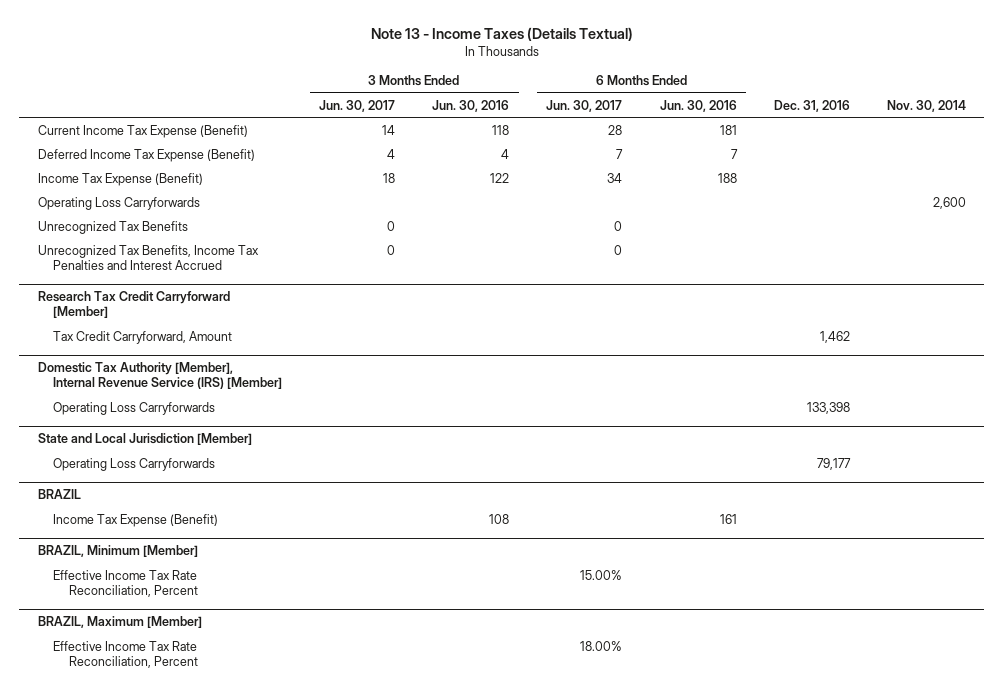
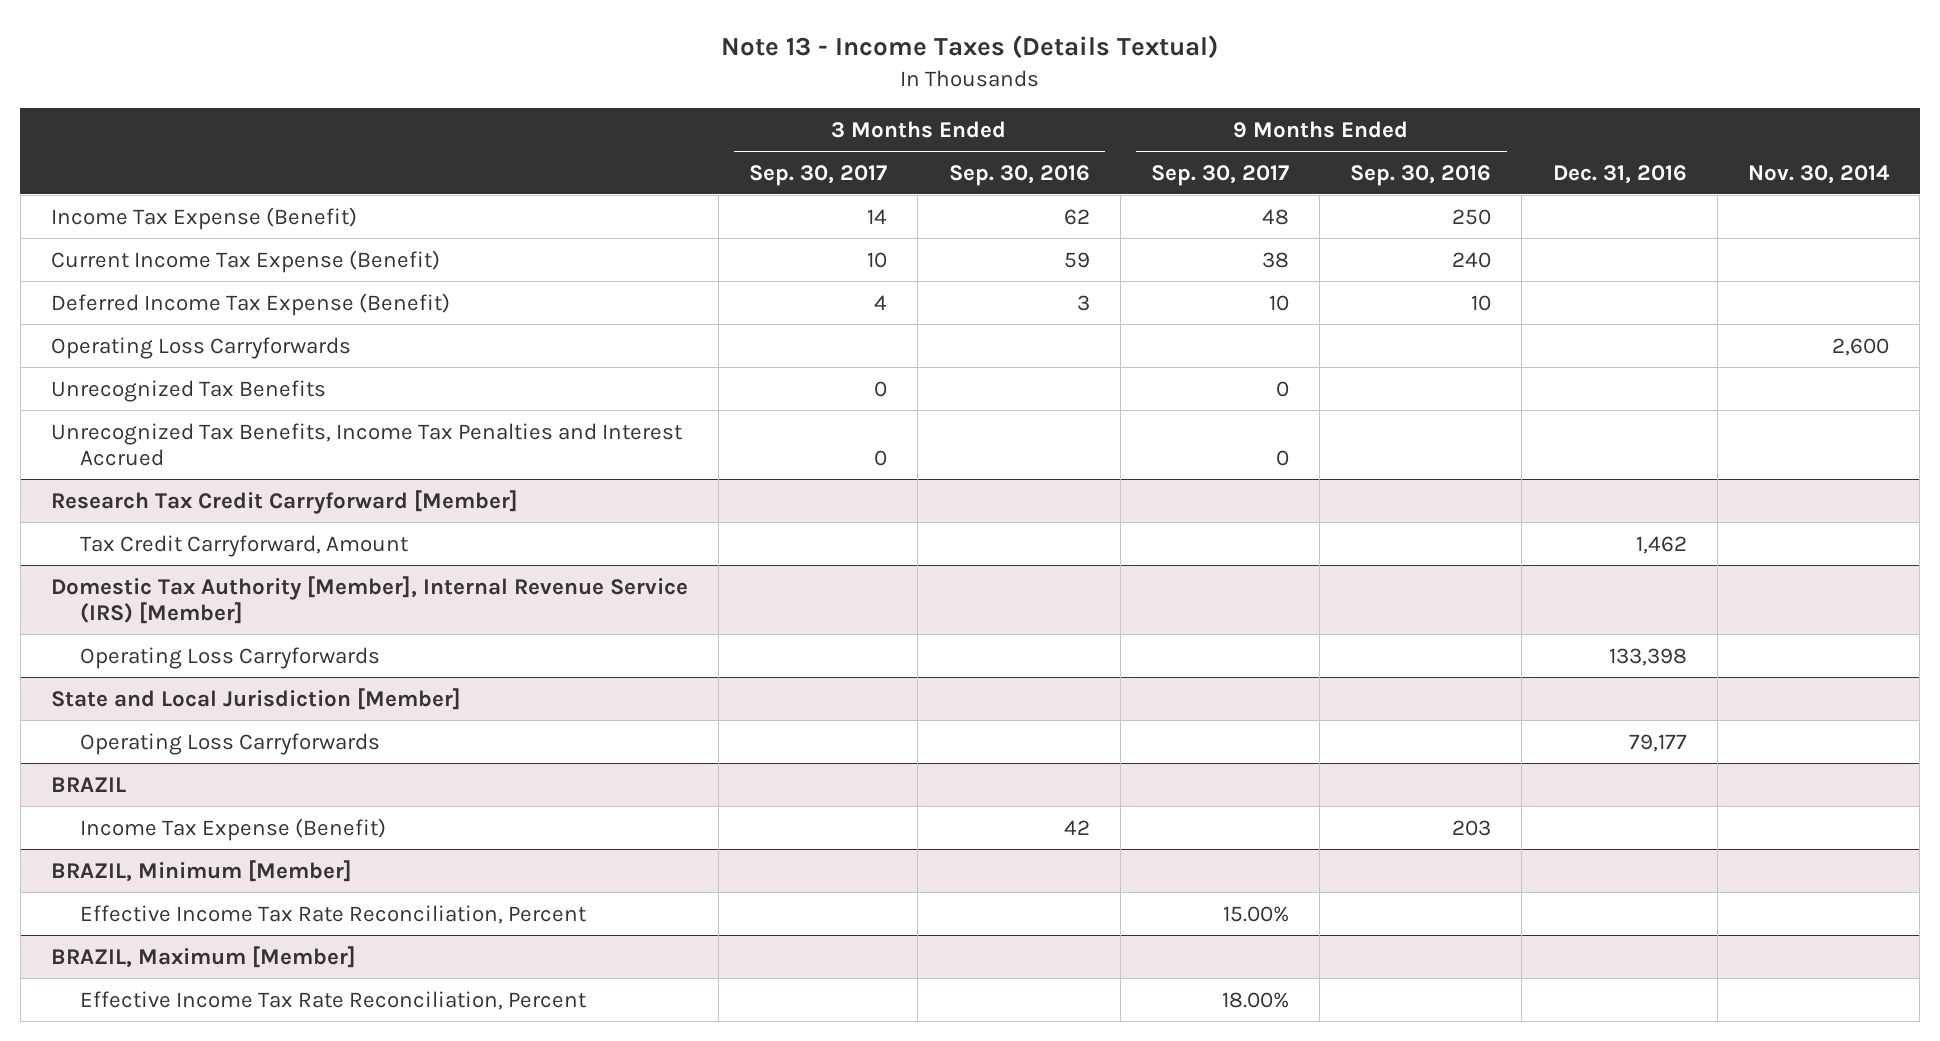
- | 3 Months Ended Jun. 30, 2017 | 3 Months Ended Jun. 30, 2016 | 6 Months Ended Jun. 30, 2017 | 6 Months Ended Jun. 30, 2016 | Dec. 31, 2016 | Nov. 30, 2014
+ | 3 Months Ended Sep. 30, 2017 | 3 Months Ended Sep. 30, 2016 | 9 Months Ended Sep. 30, 2017 | 9 Months Ended Sep. 30, 2016 | Dec. 31, 2016 | Nov. 30, 2014
moved up: Income Tax Expense (Benefit) | 14 | 62 | 48 | 250 | |

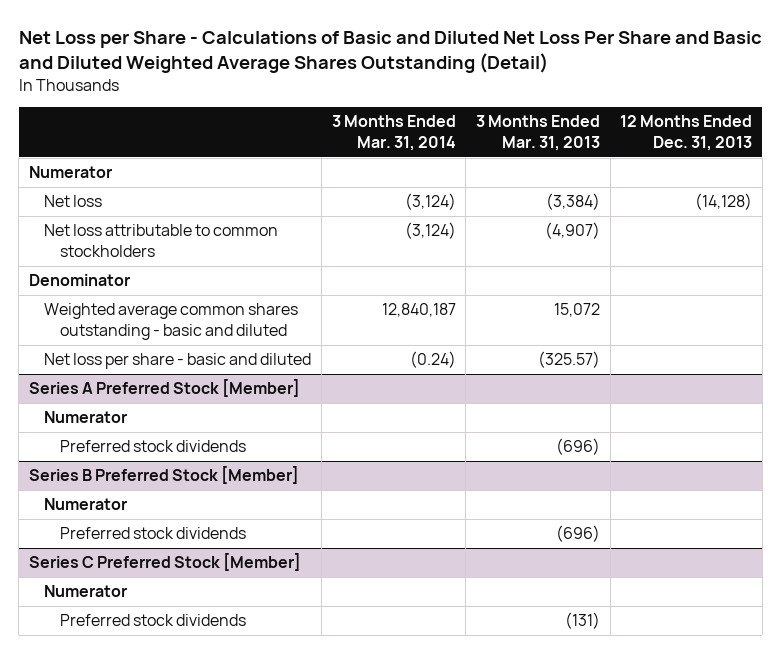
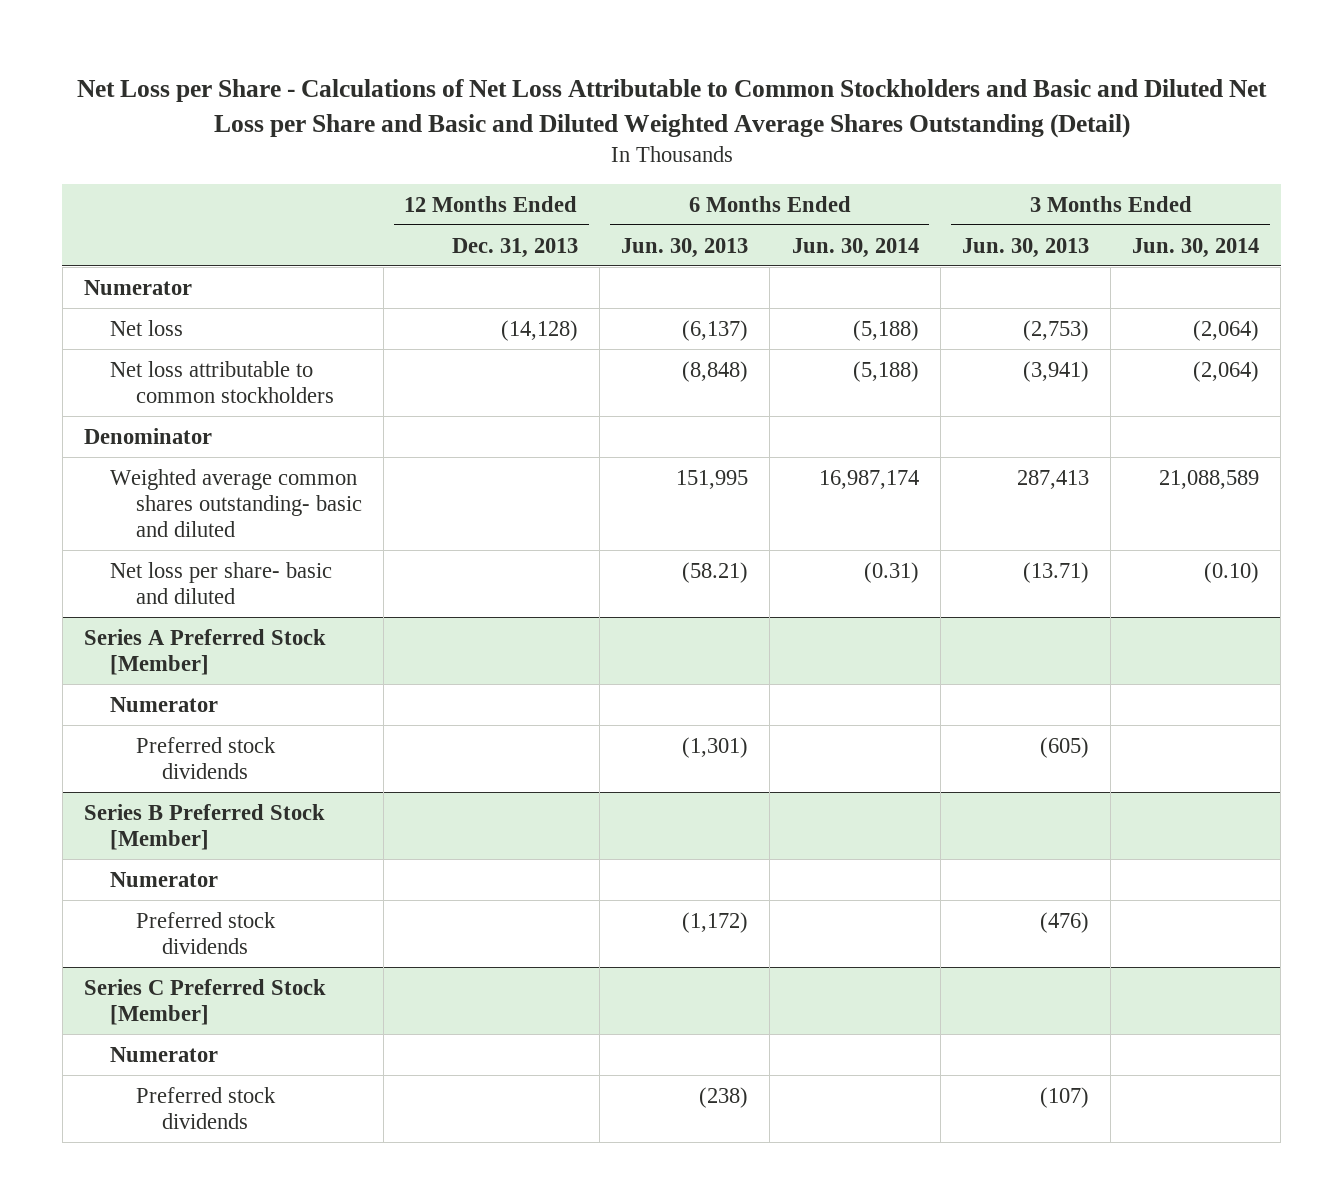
- Net Loss per Share - Calculations of Basic and Diluted Net Loss Per Share and Basic and Diluted Weighted Average Shares Outstanding (Detail)
+ Net Loss per Share - Calculations of Net Loss Attributable to Common Stockholders and Basic and Diluted Net Loss per Share and Basic and Diluted Weighted Average Shares Outstanding (Detail)
- | 3 Months Ended Mar. 31, 2014 | 3 Months Ended Mar. 31, 2013 | 12 Months Ended Dec. 31, 2013
+ | 12 Months Ended Dec. 31, 2013 | 6 Months Ended Jun. 30, 2013 | 6 Months Ended Jun. 30, 2014 | 3 Months Ended Jun. 30, 2013 | 3 Months Ended Jun. 30, 2014
- Weighted average common shares outstanding - basic and diluted | 12,840,187 | 15,072 |
- Net loss per share - basic and diluted | (0.24) | (325.57) |
+ Weighted average common shares outstanding- basic and diluted | | 151,995 | 16,987,174 | 287,413 | 21,088,589
+ Net loss per share- basic and diluted | | (58.21) | (0.31) | (13.71) | (0.10)

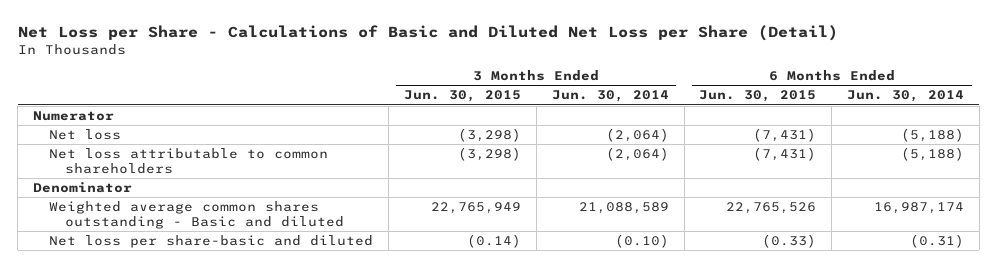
- Net Loss per Share - Calculations of Net Loss Attributable to Common Stockholders and Basic and Diluted Net Loss per Share and Basic and Diluted Weighted Average Shares Outstanding (Detail)
+ Net Loss per Share - Calculations of Basic and Diluted Net Loss per Share (Detail)
- | 12 Months Ended Dec. 31, 2013 | 6 Months Ended Jun. 30, 2013 | 6 Months Ended Jun. 30, 2014 | 3 Months Ended Jun. 30, 2013 | 3 Months Ended Jun. 30, 2014
+ | 3 Months Ended Jun. 30, 2015 | 3 Months Ended Jun. 30, 2014 | 6 Months Ended Jun. 30, 2015 | 6 Months Ended Jun. 30, 2014
- Net loss attributable to common stockholders | | (8,848) | (5,188) | (3,941) | (2,064)
+ Net loss attributable to common shareholders | (3,298) | (2,064) | (7,431) | (5,188)
- Weighted average common shares outstanding- basic and diluted | | 151,995 | 16,987,174 | 287,413 | 21,088,589
- Net loss per share- basic and diluted | | (58.21) | (0.31) | (13.71) | (0.10)
- Series A Preferred Stock [Member]
- Numerator
- Preferred stock dividends | | (1,301) | | (605) |
- Series B Preferred Stock [Member]
- Numerator
- Preferred stock dividends | | (1,172) | | (476) |
- Series C Preferred Stock [Member]
- Numerator
- Preferred stock dividends | | (238) | | (107) |
+ Weighted average common shares outstanding - Basic and diluted | 22,765,949 | 21,088,589 | 22,765,526 | 16,987,174
+ Net loss per share-basic and diluted | (0.14) | (0.10) | (0.33) | (0.31)

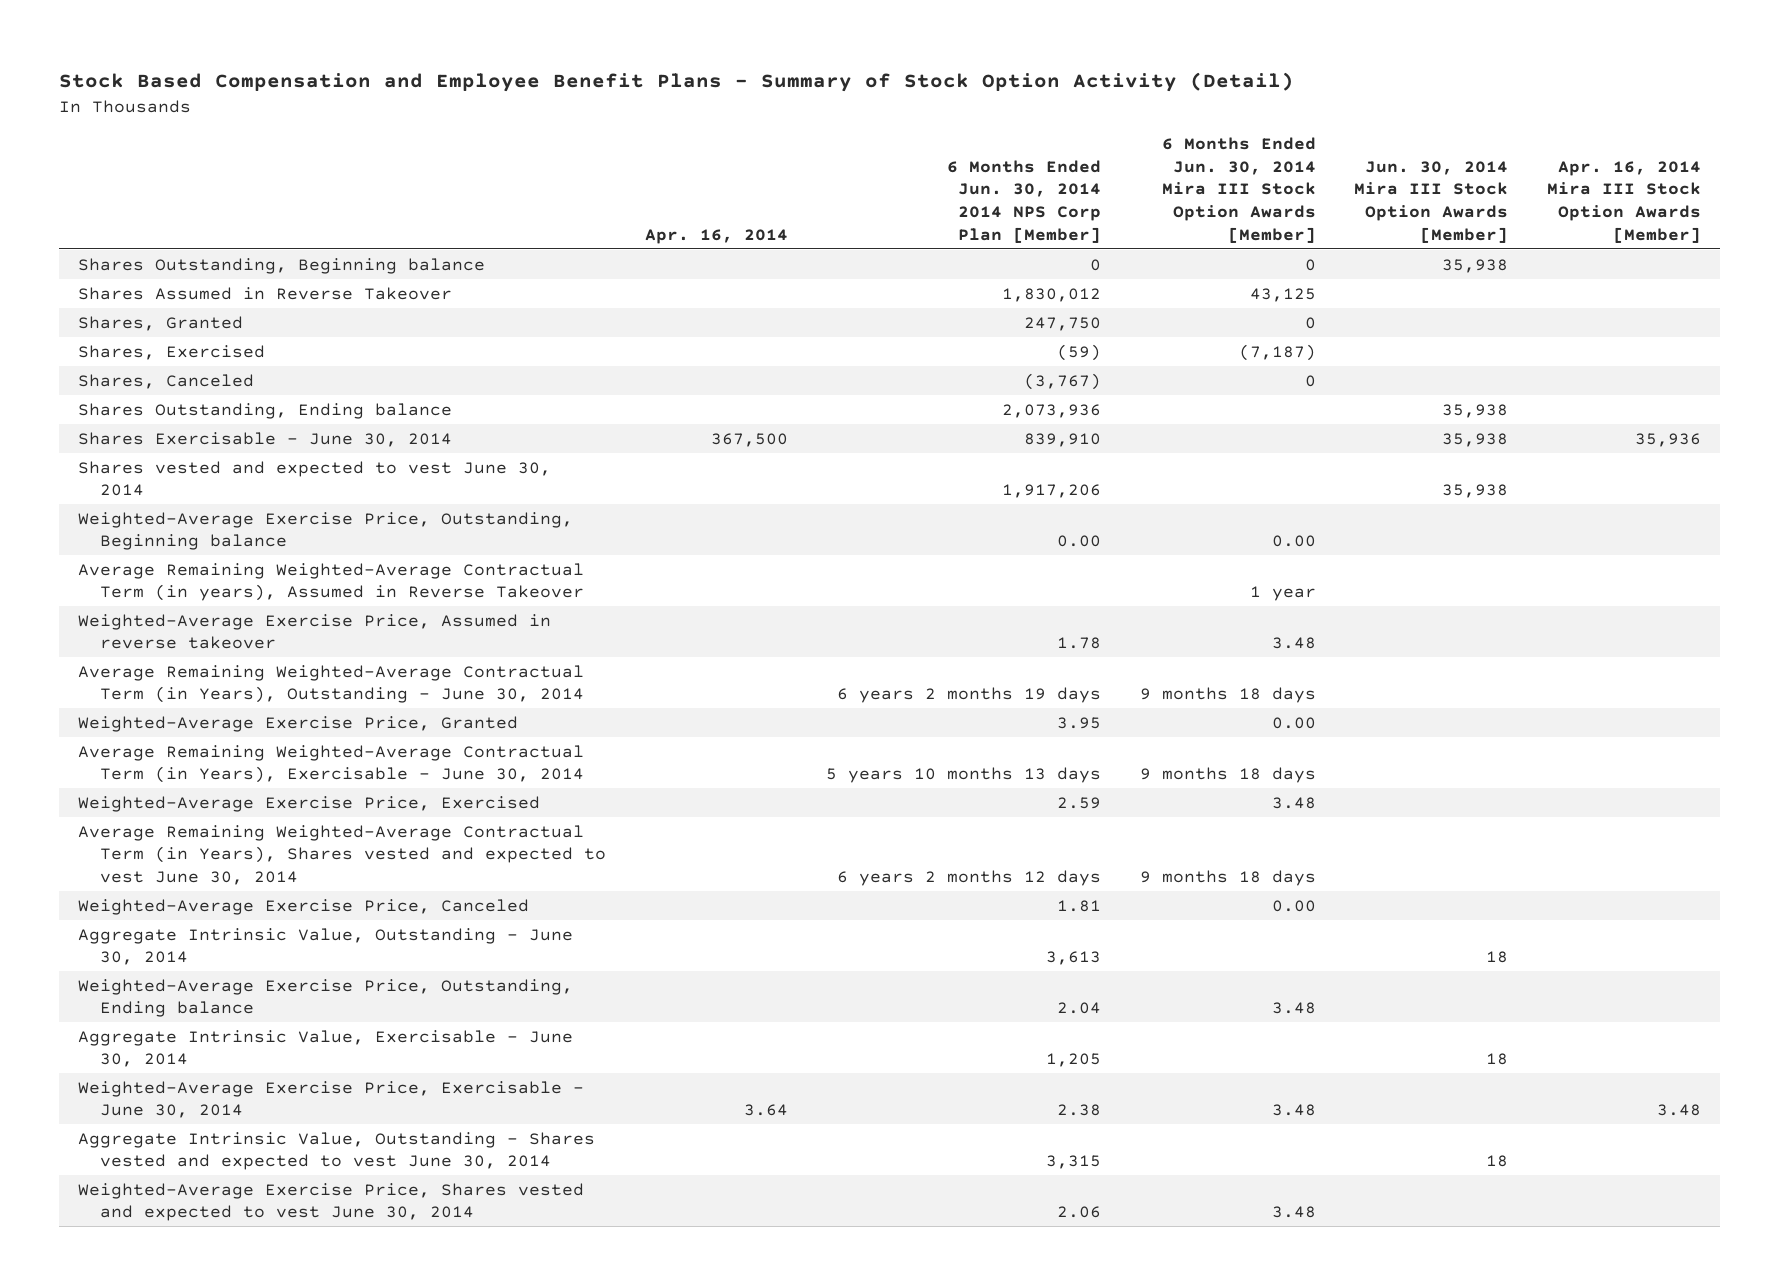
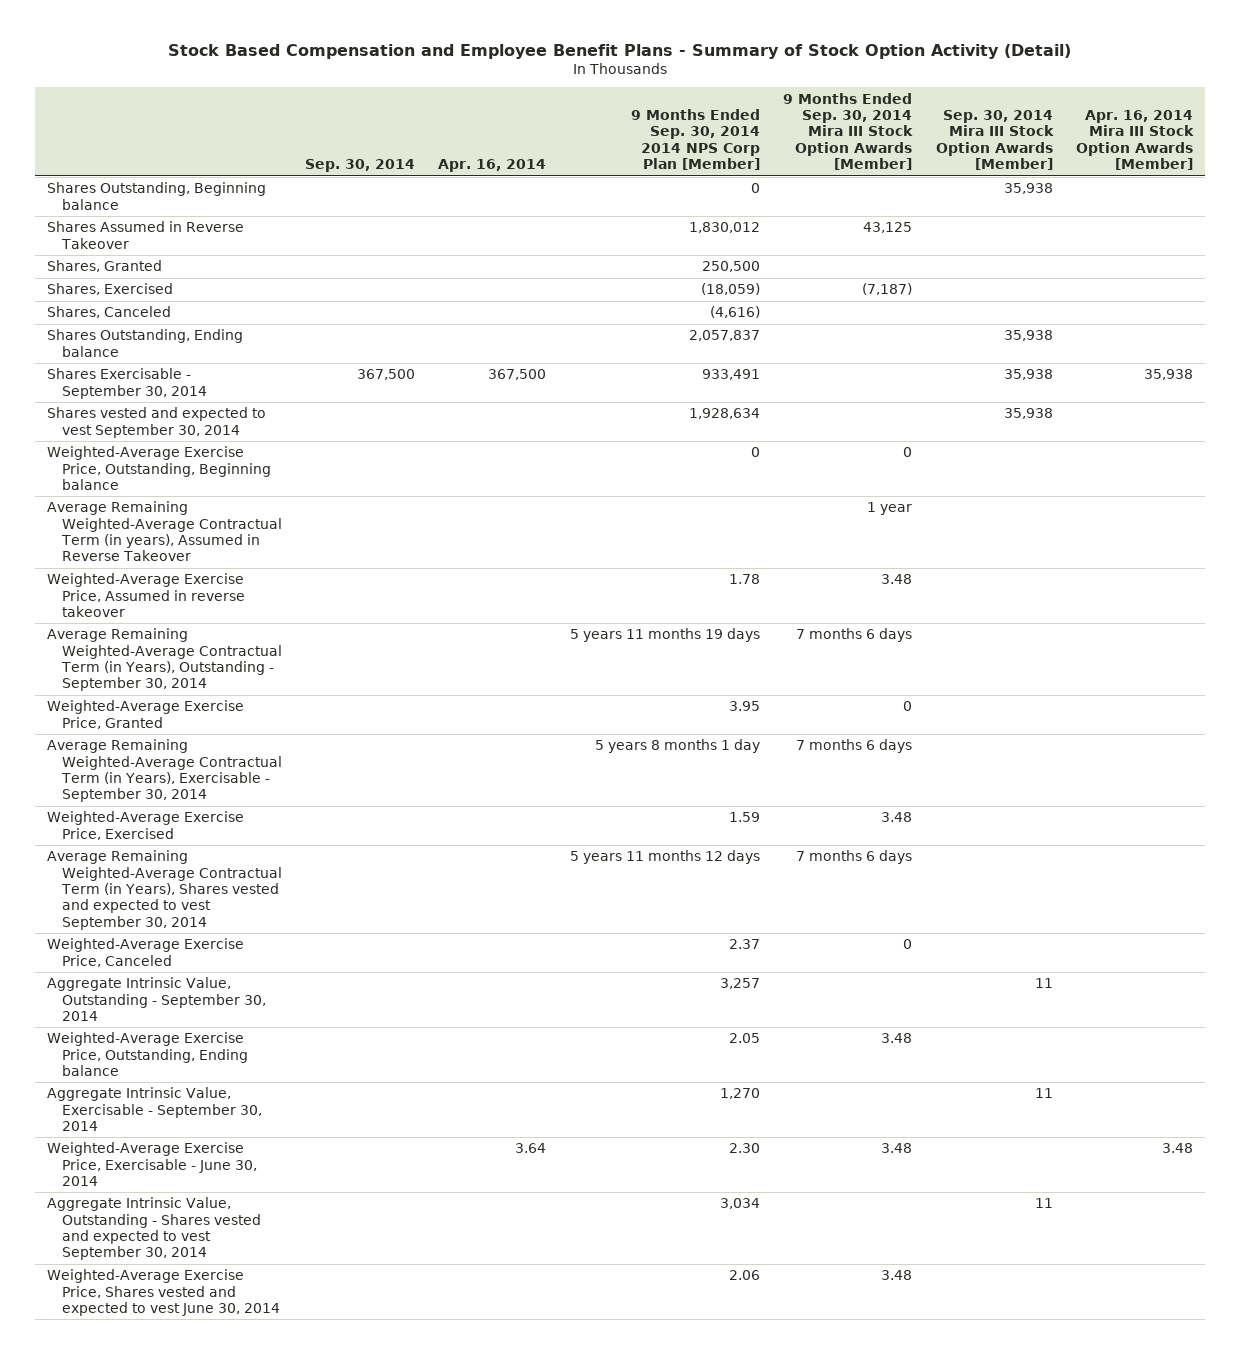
- | Apr. 16, 2014 | 6 Months Ended Jun. 30, 2014 2014 NPS Corp Plan [Member] | 6 Months Ended Jun. 30, 2014 Mira III Stock Option Awards [Member] | Jun. 30, 2014 Mira III Stock Option Awards [Member] | Apr. 16, 2014 Mira III Stock Option Awards [Member]
+ | Sep. 30, 2014 | Apr. 16, 2014 | 9 Months Ended Sep. 30, 2014 2014 NPS Corp Plan [Member] | 9 Months Ended Sep. 30, 2014 Mira III Stock Option Awards [Member] | Sep. 30, 2014 Mira III Stock Option Awards [Member] | Apr. 16, 2014 Mira III Stock Option Awards [Member]
- Shares Exercisable - June 30, 2014 | 367,500 | 839,910 | | 35,938 | 35,936
- Shares vested and expected to vest June 30, 2014 | | 1,917,206 | | 35,938 |
+ Shares Exercisable - September 30, 2014 | 367,500 | 367,500 | 933,491 | | 35,938 | 35,938
+ Shares vested and expected to vest September 30, 2014 | | | 1,928,634 | | 35,938 |
- Average Remaining Weighted-Average Contractual Term (in Years), Outstanding - June 30, 2014 | | 6 years 2 months 19 days | 9 months 18 days | |
+ Average Remaining Weighted-Average Contractual Term (in Years), Outstanding - September 30, 2014 | | | 5 years 11 months 19 days | 7 months 6 days | |
- Average Remaining Weighted-Average Contractual Term (in Years), Exercisable - June 30, 2014 | | 5 years 10 months 13 days | 9 months 18 days | |
+ Average Remaining Weighted-Average Contractual Term (in Years), Exercisable - September 30, 2014 | | | 5 years 8 months 1 day | 7 months 6 days | |
- Average Remaining Weighted-Average Contractual Term (in Years), Shares vested and expected to vest June 30, 2014 | | 6 years 2 months 12 days | 9 months 18 days | |
+ Average Remaining Weighted-Average Contractual Term (in Years), Shares vested and expected to vest September 30, 2014 | | | 5 years 11 months 12 days | 7 months 6 days | |
- Aggregate Intrinsic Value, Outstanding - June 30, 2014 | | 3,613 | | 18 |
+ Aggregate Intrinsic Value, Outstanding - September 30, 2014 | | | 3,257 | | 11 |
- Aggregate Intrinsic Value, Exercisable - June 30, 2014 | | 1,205 | | 18 |
+ Aggregate Intrinsic Value, Exercisable - September 30, 2014 | | | 1,270 | | 11 |
- Aggregate Intrinsic Value, Outstanding - Shares vested and expected to vest June 30, 2014 | | 3,315 | | 18 |
+ Aggregate Intrinsic Value, Outstanding - Shares vested and expected to vest September 30, 2014 | | | 3,034 | | 11 |

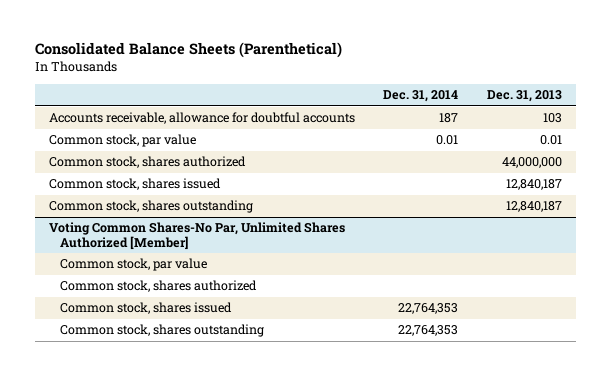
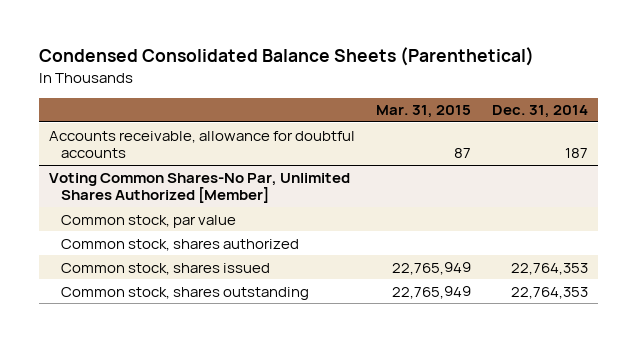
- Consolidated Balance Sheets (Parenthetical)
+ Condensed Consolidated Balance Sheets (Parenthetical)
- | Dec. 31, 2014 | Dec. 31, 2013
+ | Mar. 31, 2015 | Dec. 31, 2014
- Common stock, par value | 0.01 | 0.01
- Common stock, shares authorized | | 44,000,000
- Common stock, shares issued | | 12,840,187
- Common stock, shares outstanding | | 12,840,187

